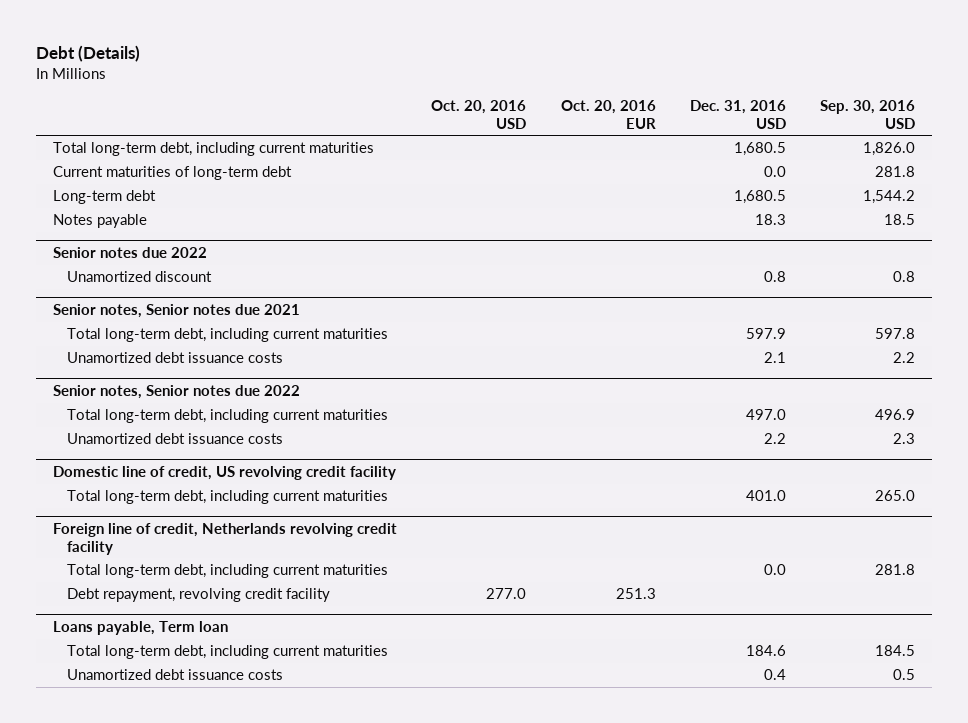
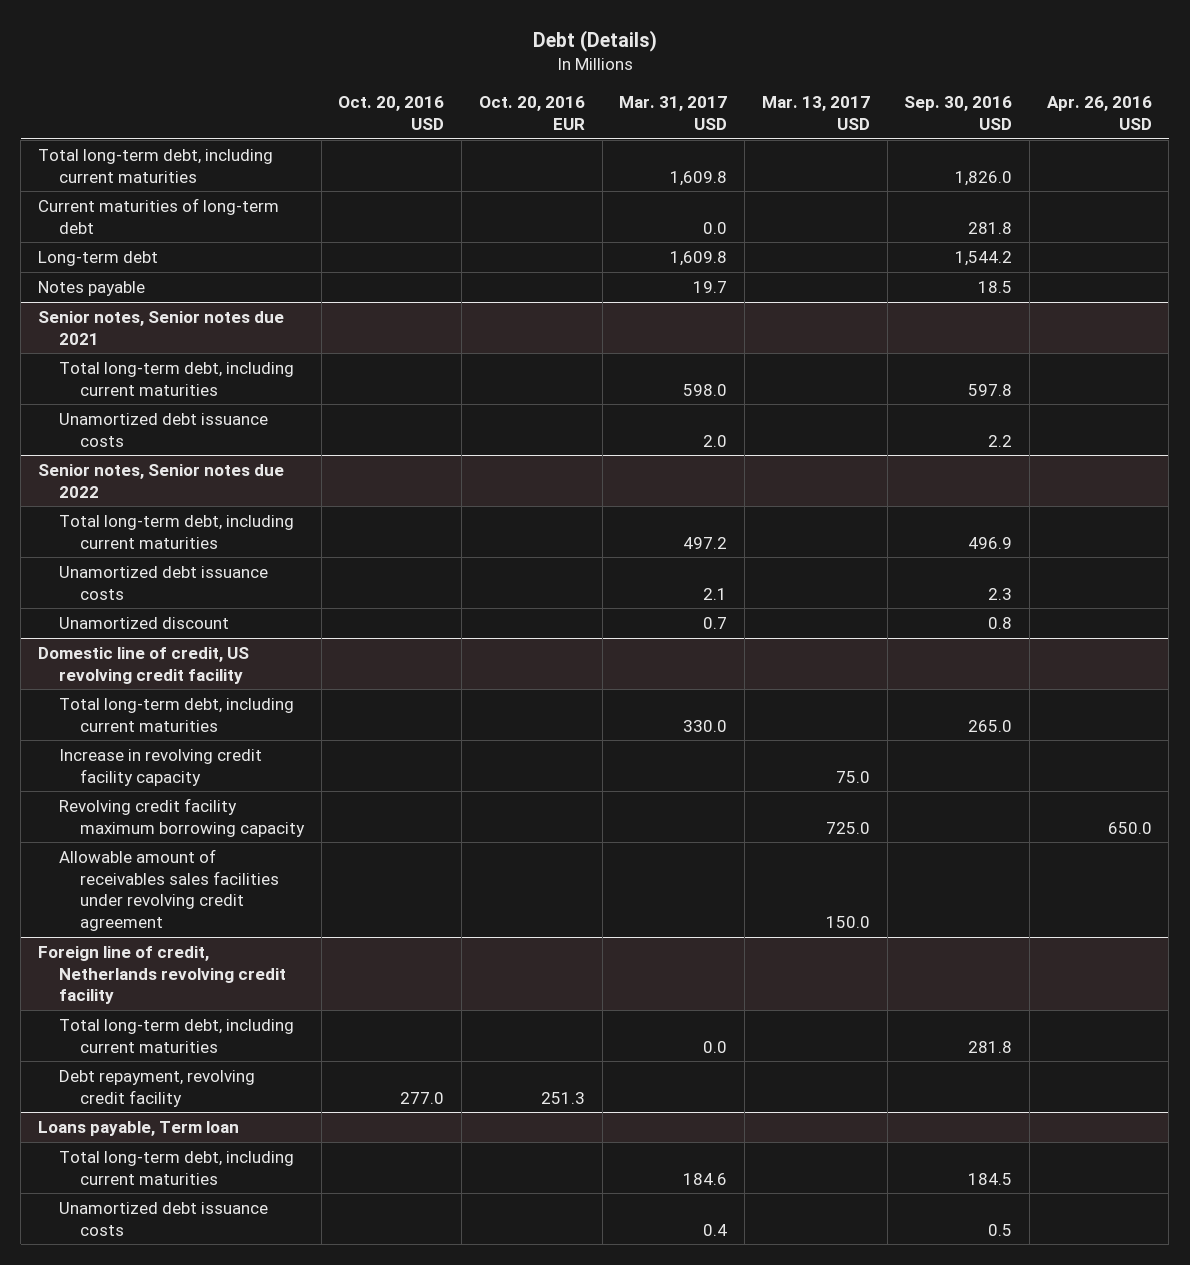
- | Oct. 20, 2016 USD | Oct. 20, 2016 EUR | Dec. 31, 2016 USD | Sep. 30, 2016 USD
+ | Oct. 20, 2016 USD | Oct. 20, 2016 EUR | Mar. 31, 2017 USD | Mar. 13, 2017 USD | Sep. 30, 2016 USD | Apr. 26, 2016 USD
- Senior notes due 2022
- Unamortized discount | | | 0.8 | 0.8
@ Senior notes, Senior notes due 2022
+ Unamortized discount | | | 0.7 | | 0.8 |
@ Domestic line of credit, US revolving credit facility
+ Increase in revolving credit facility capacity | | | | 75.0 | |
+ Revolving credit facility maximum borrowing capacity | | | | 725.0 | | 650.0
+ Allowable amount of receivables sales facilities under revolving credit agreement | | | | 150.0 | |

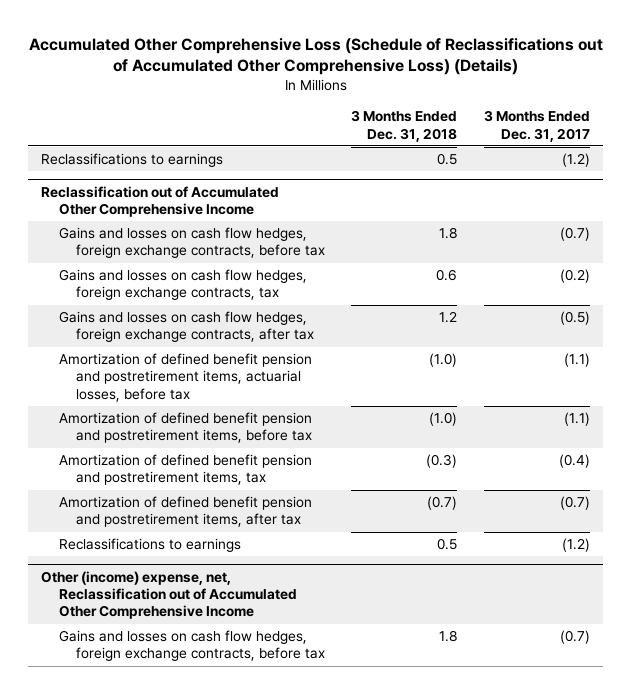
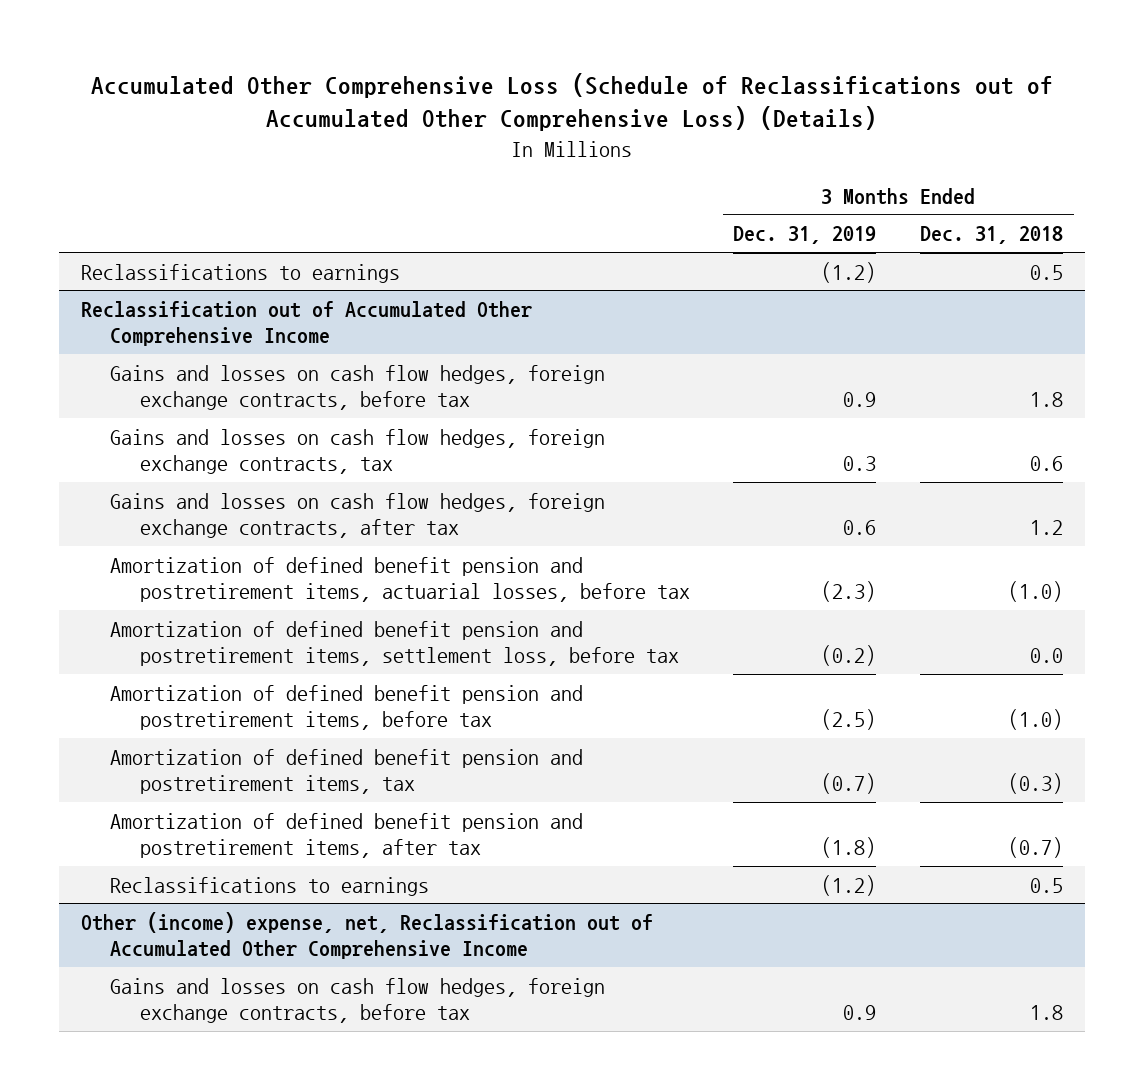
- | 3 Months Ended Dec. 31, 2018 | 3 Months Ended Dec. 31, 2017
+ | 3 Months Ended Dec. 31, 2019 | 3 Months Ended Dec. 31, 2018
@ Reclassification out of Accumulated Other Comprehensive Income
+ Amortization of defined benefit pension and postretirement items, settlement loss, before tax | (0.2) | 0.0

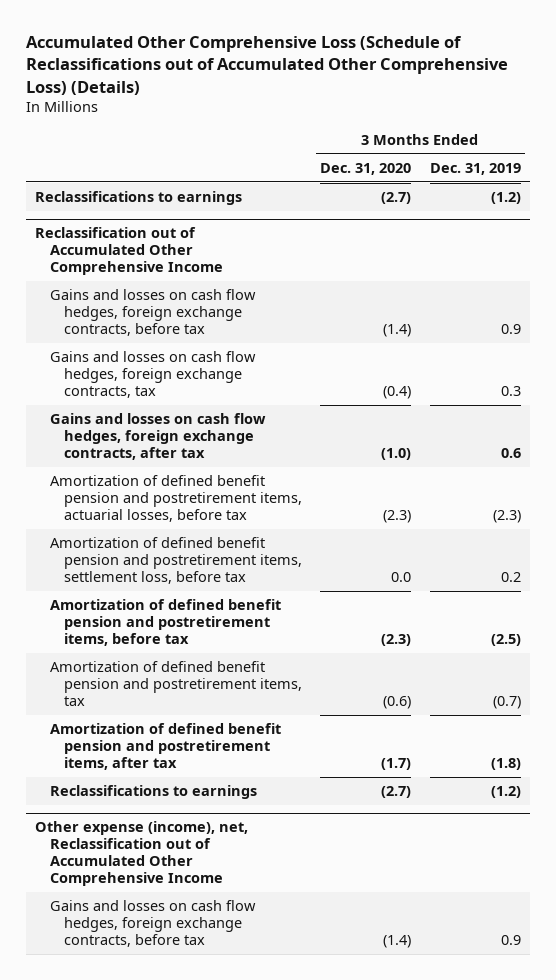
- | 3 Months Ended Dec. 31, 2019 | 3 Months Ended Dec. 31, 2018
+ | 3 Months Ended Dec. 31, 2020 | 3 Months Ended Dec. 31, 2019
@ Reclassification out of Accumulated Other Comprehensive Income
- Amortization of defined benefit pension and postretirement items, settlement loss, before tax | (0.2) | 0.0
+ Amortization of defined benefit pension and postretirement items, settlement loss, before tax | 0.0 | 0.2
- Other (income) expense, net, Reclassification out of Accumulated Other Comprehensive Income
+ Other expense (income), net, Reclassification out of Accumulated Other Comprehensive Income

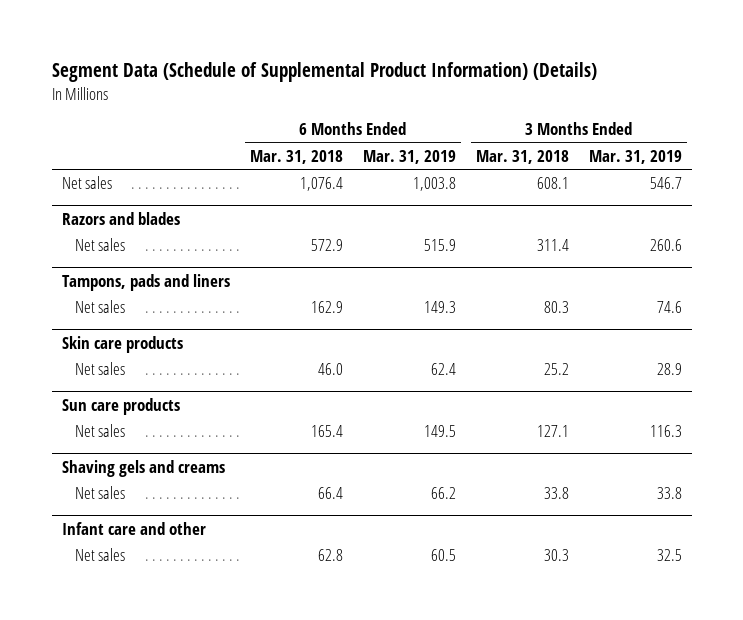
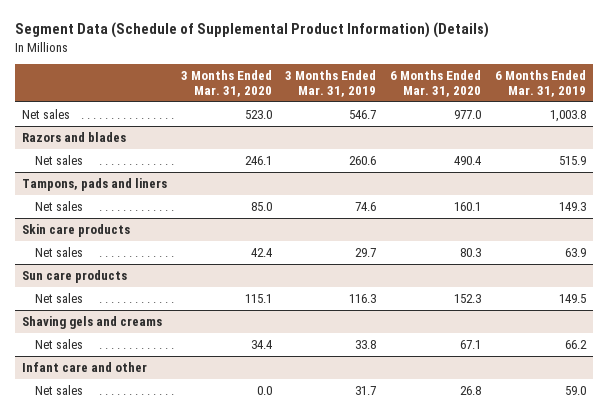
- | 6 Months Ended Mar. 31, 2018 | 6 Months Ended Mar. 31, 2019 | 3 Months Ended Mar. 31, 2018 | 3 Months Ended Mar. 31, 2019
+ | 3 Months Ended Mar. 31, 2020 | 3 Months Ended Mar. 31, 2019 | 6 Months Ended Mar. 31, 2020 | 6 Months Ended Mar. 31, 2019
@ Skin care products
- Net sales | 46.0 | 62.4 | 25.2 | 28.9
+ Net sales | 42.4 | 29.7 | 80.3 | 63.9
@ Infant care and other
- Net sales | 62.8 | 60.5 | 30.3 | 32.5
+ Net sales | 0.0 | 31.7 | 26.8 | 59.0

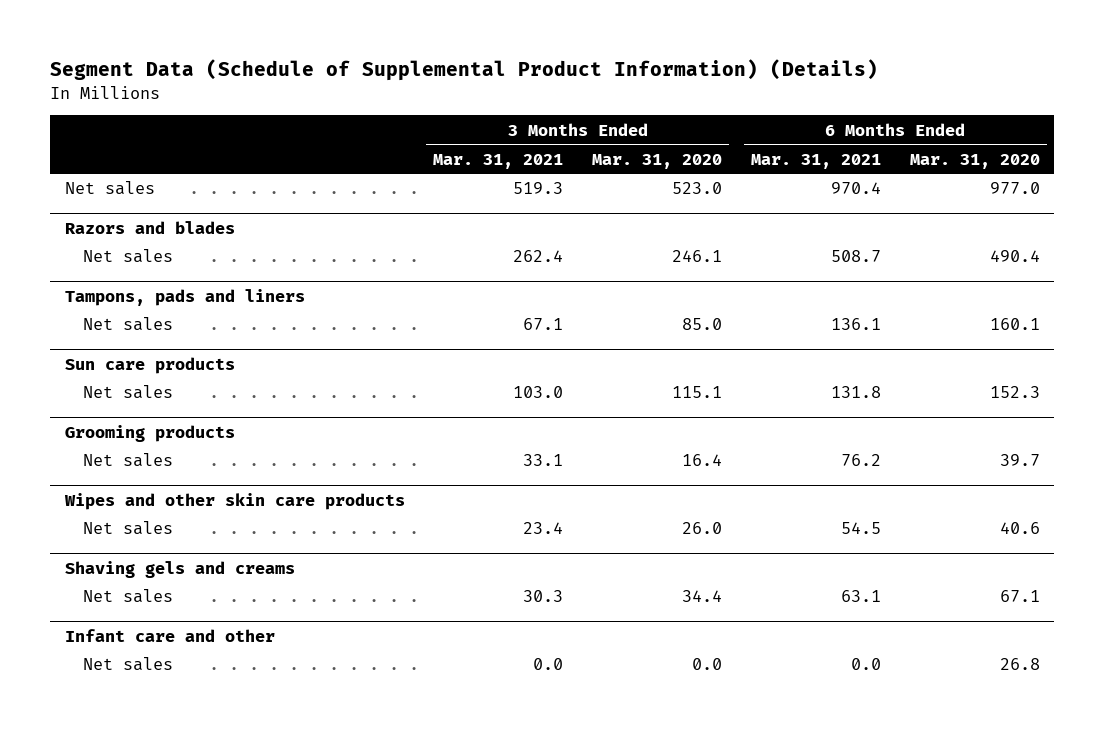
- | 3 Months Ended Mar. 31, 2020 | 3 Months Ended Mar. 31, 2019 | 6 Months Ended Mar. 31, 2020 | 6 Months Ended Mar. 31, 2019
+ | 3 Months Ended Mar. 31, 2021 | 3 Months Ended Mar. 31, 2020 | 6 Months Ended Mar. 31, 2021 | 6 Months Ended Mar. 31, 2020
- Skin care products
- Net sales | 42.4 | 29.7 | 80.3 | 63.9
+ Grooming products
+ Net sales | 33.1 | 16.4 | 76.2 | 39.7
+ Wipes and other skin care products
+ Net sales | 23.4 | 26.0 | 54.5 | 40.6

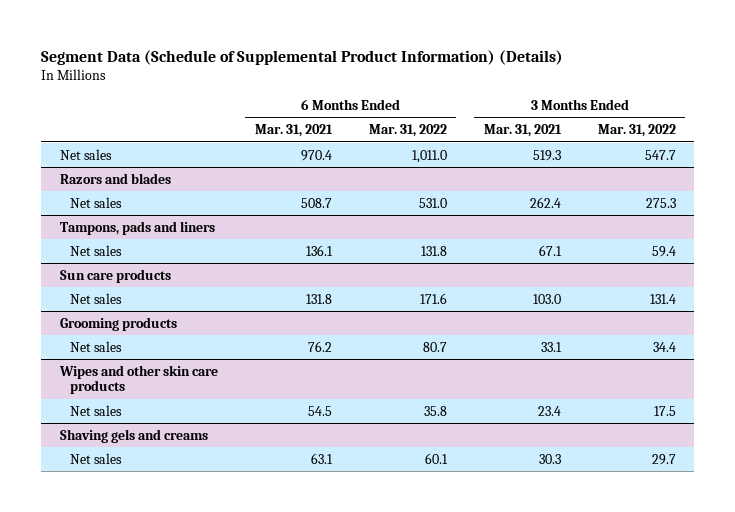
- | 3 Months Ended Mar. 31, 2021 | 3 Months Ended Mar. 31, 2020 | 6 Months Ended Mar. 31, 2021 | 6 Months Ended Mar. 31, 2020
+ | 6 Months Ended Mar. 31, 2021 | 6 Months Ended Mar. 31, 2022 | 3 Months Ended Mar. 31, 2021 | 3 Months Ended Mar. 31, 2022
- Infant care and other
- Net sales | 0.0 | 0.0 | 0.0 | 26.8

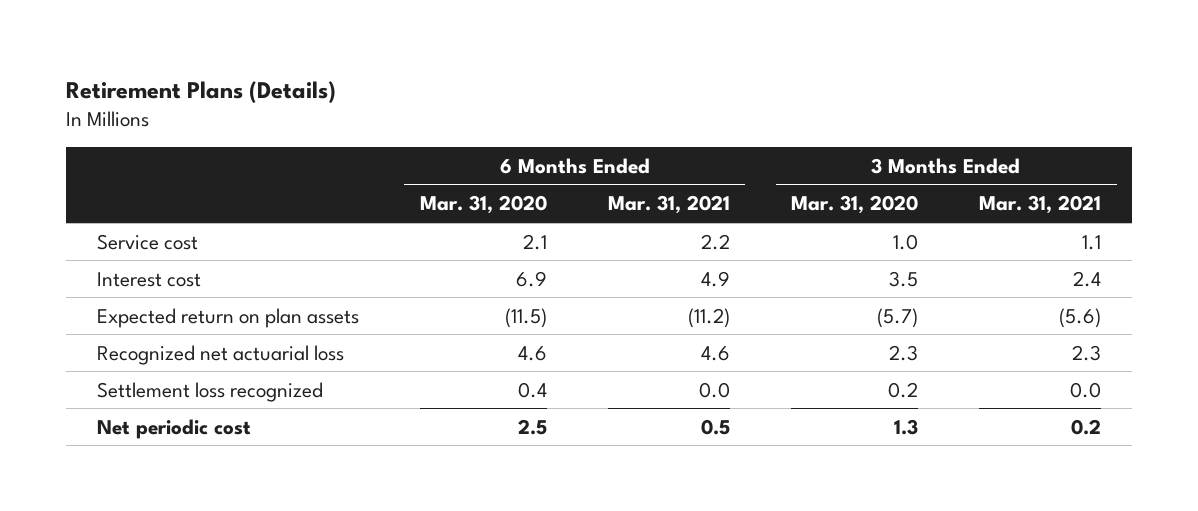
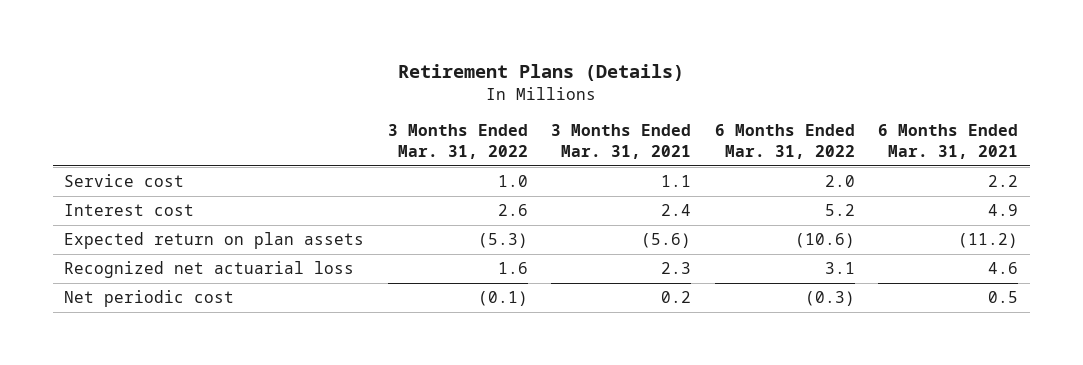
- | 6 Months Ended Mar. 31, 2020 | 6 Months Ended Mar. 31, 2021 | 3 Months Ended Mar. 31, 2020 | 3 Months Ended Mar. 31, 2021
+ | 3 Months Ended Mar. 31, 2022 | 3 Months Ended Mar. 31, 2021 | 6 Months Ended Mar. 31, 2022 | 6 Months Ended Mar. 31, 2021
- Settlement loss recognized | 0.4 | 0.0 | 0.2 | 0.0

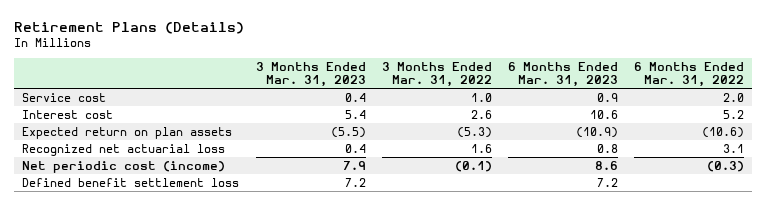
- | 3 Months Ended Mar. 31, 2022 | 3 Months Ended Mar. 31, 2021 | 6 Months Ended Mar. 31, 2022 | 6 Months Ended Mar. 31, 2021
+ | 3 Months Ended Mar. 31, 2023 | 3 Months Ended Mar. 31, 2022 | 6 Months Ended Mar. 31, 2023 | 6 Months Ended Mar. 31, 2022
- Net periodic cost | (0.1) | 0.2 | (0.3) | 0.5
+ Net periodic cost (income) | 7.9 | (0.1) | 8.6 | (0.3)
+ Defined benefit settlement loss | 7.2 | | 7.2 |

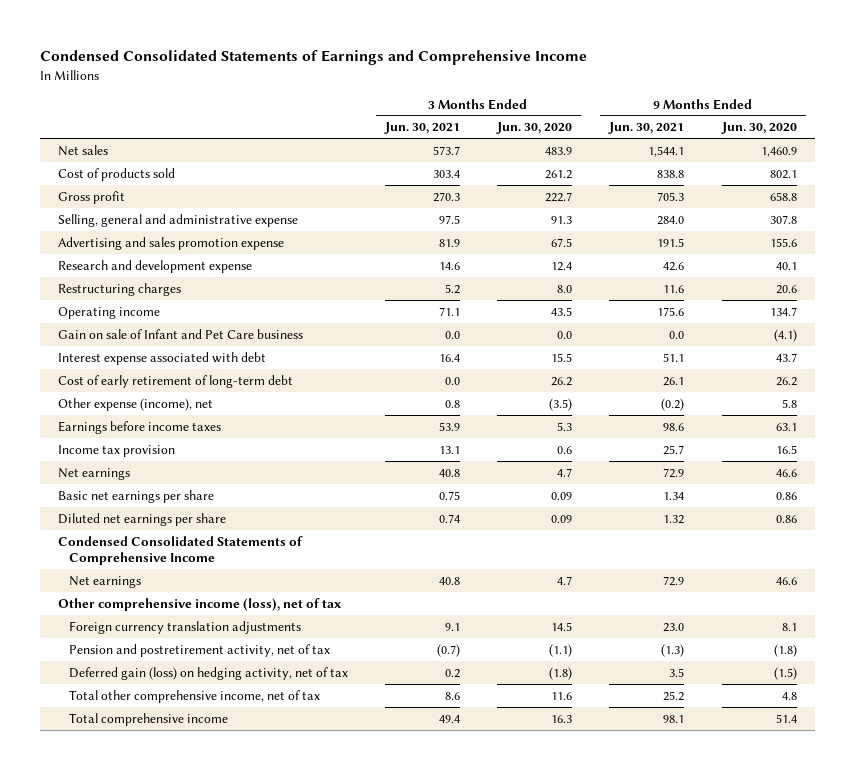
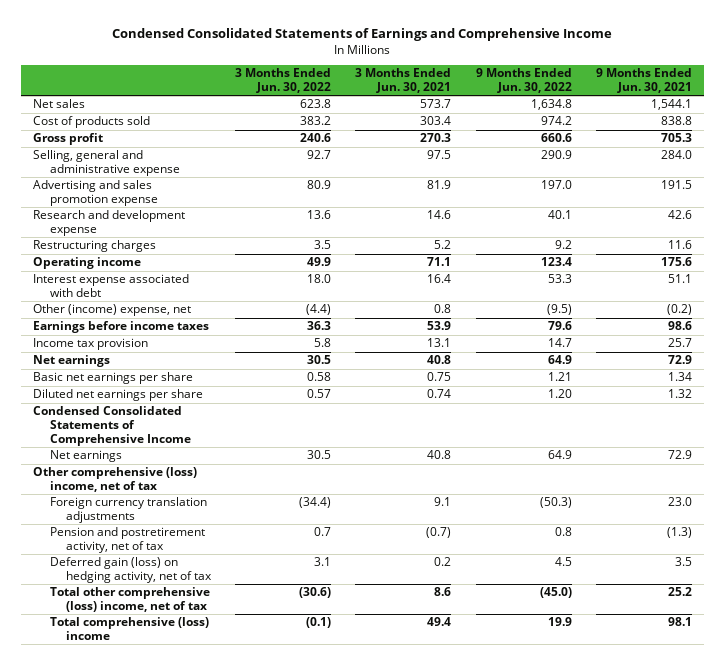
- | 3 Months Ended Jun. 30, 2021 | 3 Months Ended Jun. 30, 2020 | 9 Months Ended Jun. 30, 2021 | 9 Months Ended Jun. 30, 2020
+ | 3 Months Ended Jun. 30, 2022 | 3 Months Ended Jun. 30, 2021 | 9 Months Ended Jun. 30, 2022 | 9 Months Ended Jun. 30, 2021
- Gain on sale of Infant and Pet Care business | 0.0 | 0.0 | 0.0 | (4.1)
- Cost of early retirement of long-term debt | 0.0 | 26.2 | 26.1 | 26.2
- Other expense (income), net | 0.8 | (3.5) | (0.2) | 5.8
+ Other (income) expense, net | (4.4) | 0.8 | (9.5) | (0.2)
- Other comprehensive income (loss), net of tax
+ Other comprehensive (loss) income, net of tax
- Total other comprehensive income, net of tax | 8.6 | 11.6 | 25.2 | 4.8
- Total comprehensive income | 49.4 | 16.3 | 98.1 | 51.4
+ Total other comprehensive (loss) income, net of tax | (30.6) | 8.6 | (45.0) | 25.2
+ Total comprehensive (loss) income | (0.1) | 49.4 | 19.9 | 98.1

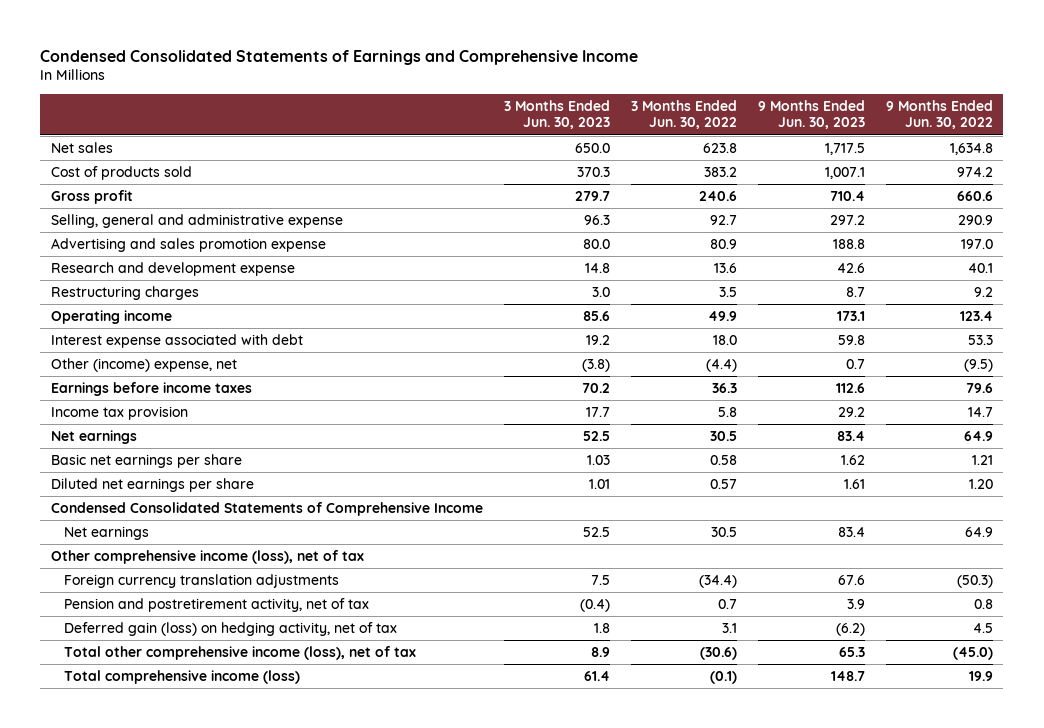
- | 3 Months Ended Jun. 30, 2022 | 3 Months Ended Jun. 30, 2021 | 9 Months Ended Jun. 30, 2022 | 9 Months Ended Jun. 30, 2021
+ | 3 Months Ended Jun. 30, 2023 | 3 Months Ended Jun. 30, 2022 | 9 Months Ended Jun. 30, 2023 | 9 Months Ended Jun. 30, 2022
- Other comprehensive (loss) income, net of tax
+ Other comprehensive income (loss), net of tax
- Total other comprehensive (loss) income, net of tax | (30.6) | 8.6 | (45.0) | 25.2
- Total comprehensive (loss) income | (0.1) | 49.4 | 19.9 | 98.1
+ Total other comprehensive income (loss), net of tax | 8.9 | (30.6) | 65.3 | (45.0)
+ Total comprehensive income (loss) | 61.4 | (0.1) | 148.7 | 19.9

